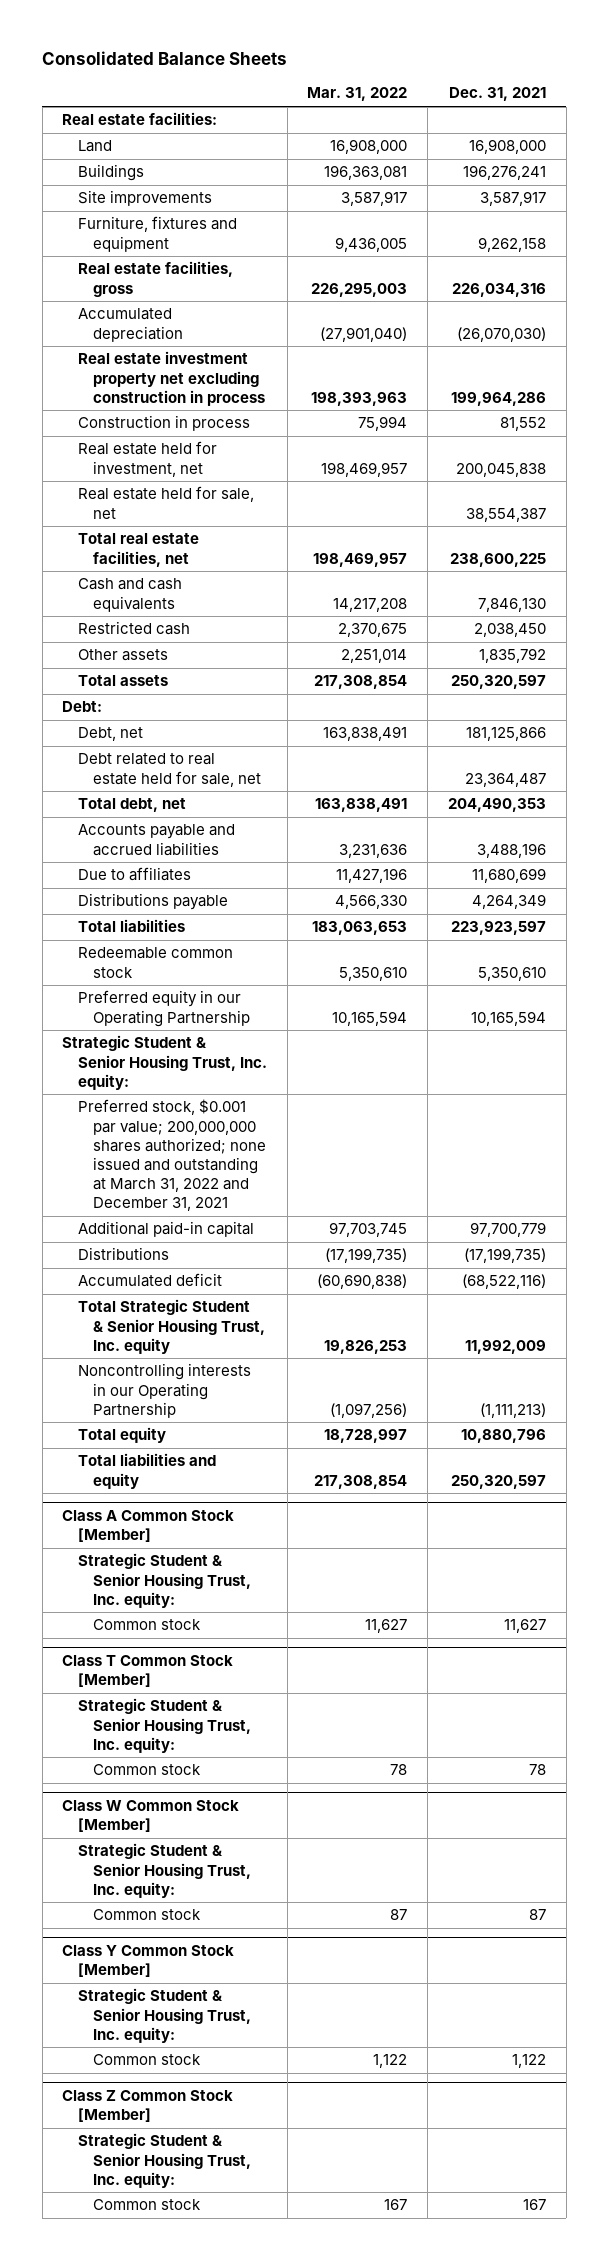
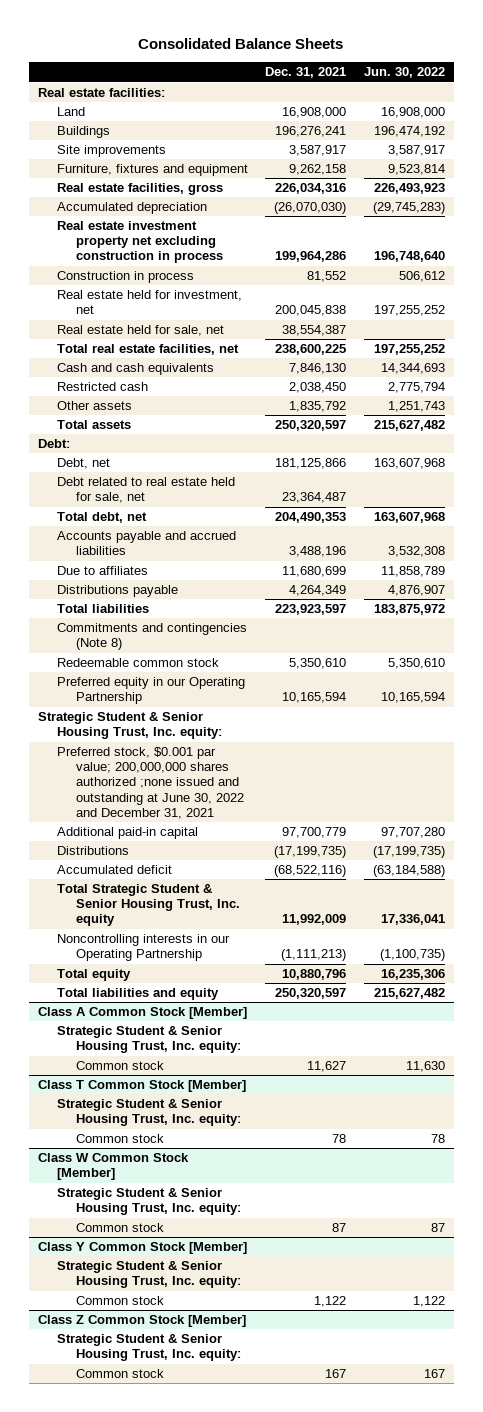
- | Mar. 31, 2022 | Dec. 31, 2021
+ | Dec. 31, 2021 | Jun. 30, 2022
+ Commitments and contingencies (Note 8)
- Preferred stock, $0.001 par value; 200,000,000 shares authorized; none issued and outstanding at March 31, 2022 and December 31, 2021
+ Preferred stock, $0.001 par value; 200,000,000 shares authorized ;none issued and outstanding at June 30, 2022 and December 31, 2021

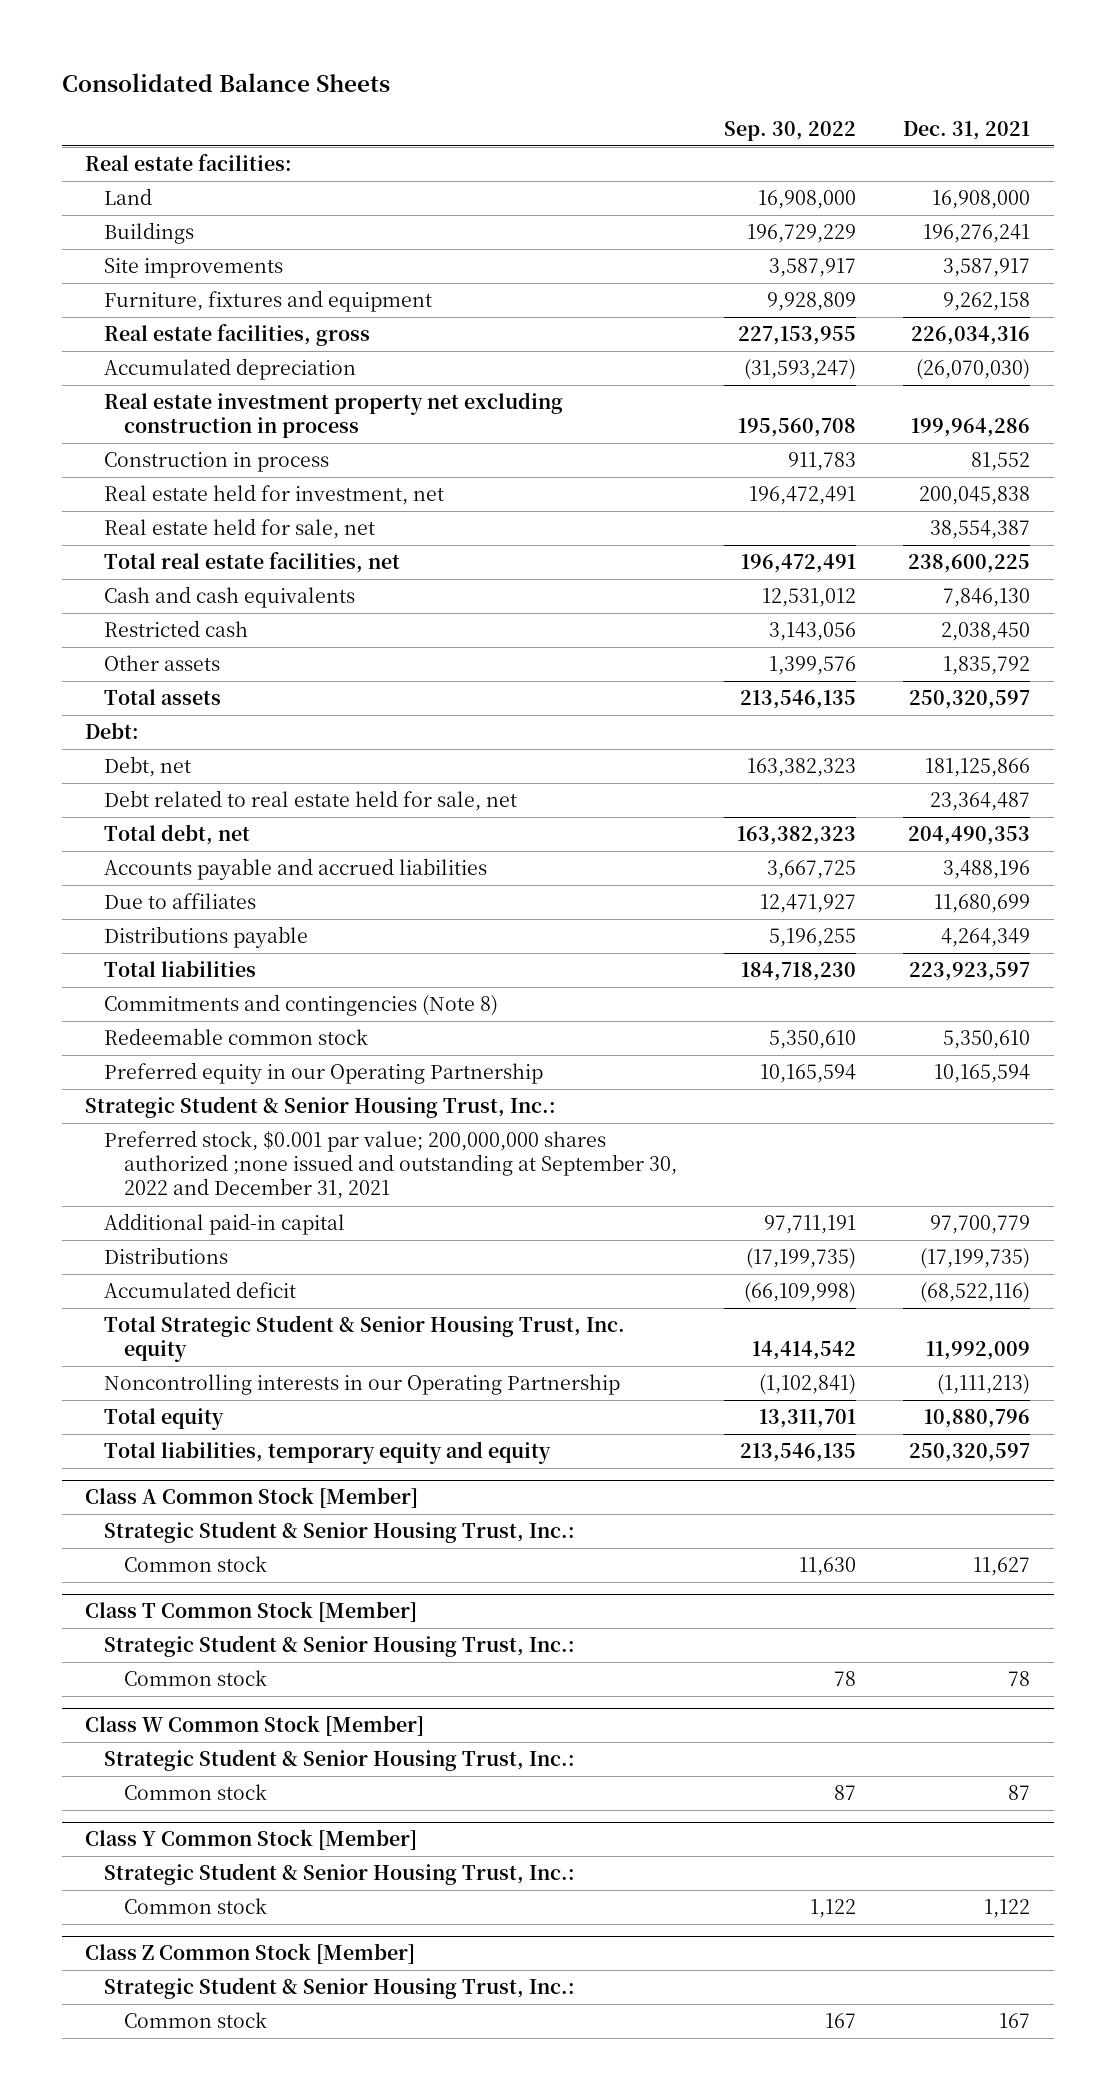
- | Dec. 31, 2021 | Jun. 30, 2022
+ | Sep. 30, 2022 | Dec. 31, 2021
- Strategic Student & Senior Housing Trust, Inc. equity:
- Preferred stock, $0.001 par value; 200,000,000 shares authorized ;none issued and outstanding at June 30, 2022 and December 31, 2021
+ Strategic Student & Senior Housing Trust, Inc.:
+ Preferred stock, $0.001 par value; 200,000,000 shares authorized ;none issued and outstanding at September 30, 2022 and December 31, 2021
- Total liabilities and equity | 250,320,597 | 215,627,482
+ Total liabilities, temporary equity and equity | 213,546,135 | 250,320,597
@ Class A Common Stock [Member]
- Strategic Student & Senior Housing Trust, Inc. equity:
+ Strategic Student & Senior Housing Trust, Inc.:
@ Class T Common Stock [Member]
- Strategic Student & Senior Housing Trust, Inc. equity:
+ Strategic Student & Senior Housing Trust, Inc.:
@ Class W Common Stock [Member]
- Strategic Student & Senior Housing Trust, Inc. equity:
+ Strategic Student & Senior Housing Trust, Inc.:
@ Class Y Common Stock [Member]
- Strategic Student & Senior Housing Trust, Inc. equity:
+ Strategic Student & Senior Housing Trust, Inc.:
@ Class Z Common Stock [Member]
- Strategic Student & Senior Housing Trust, Inc. equity:
+ Strategic Student & Senior Housing Trust, Inc.:

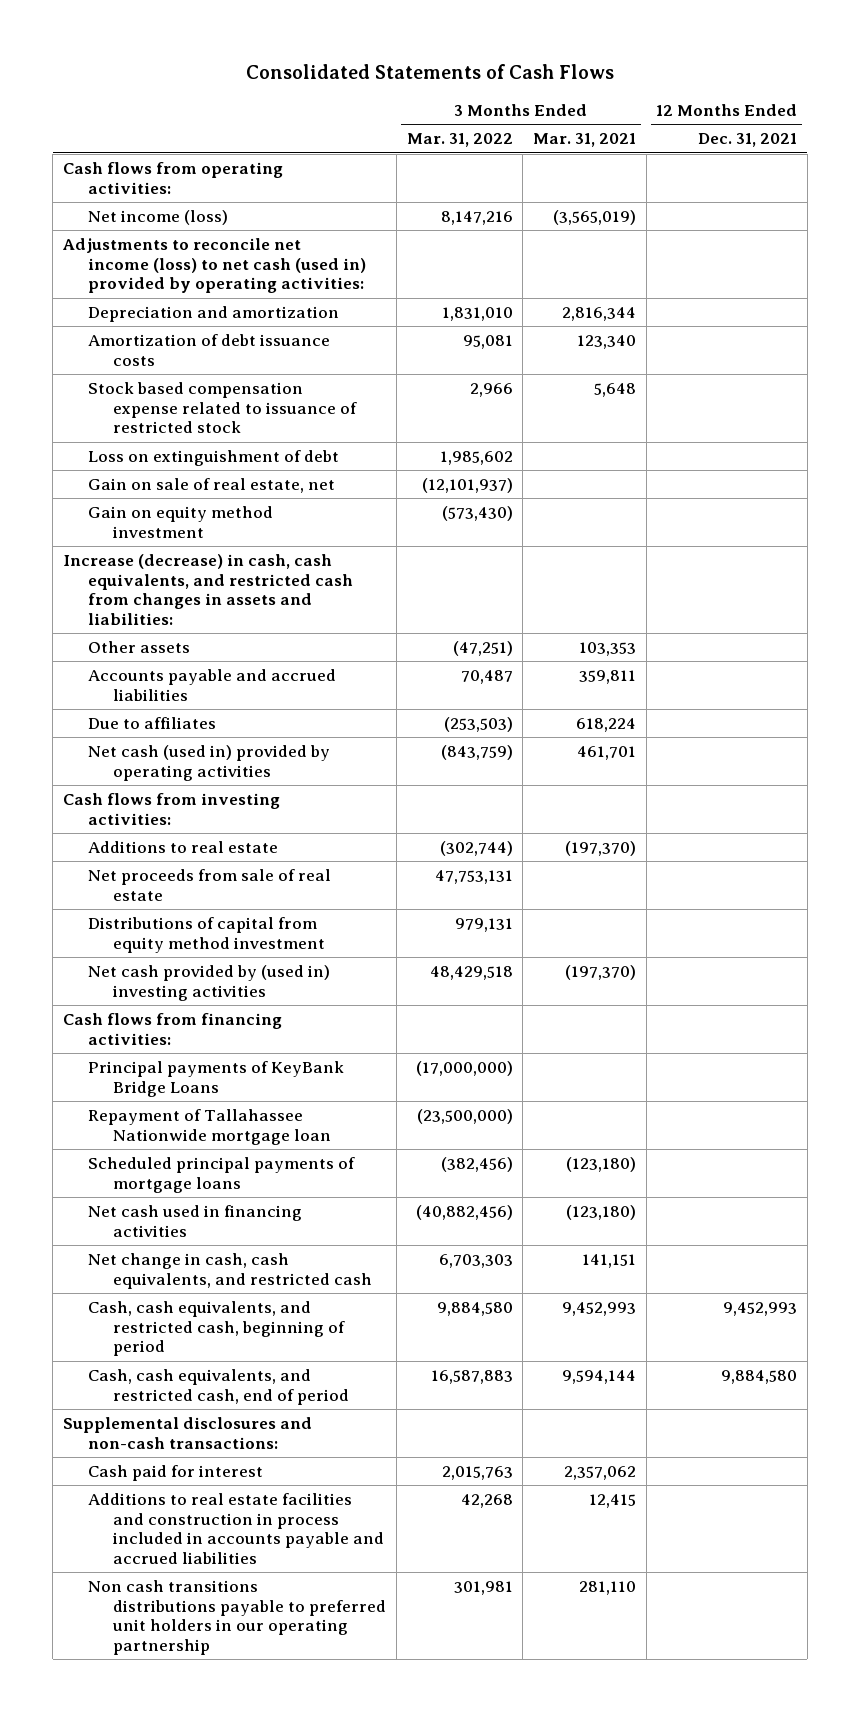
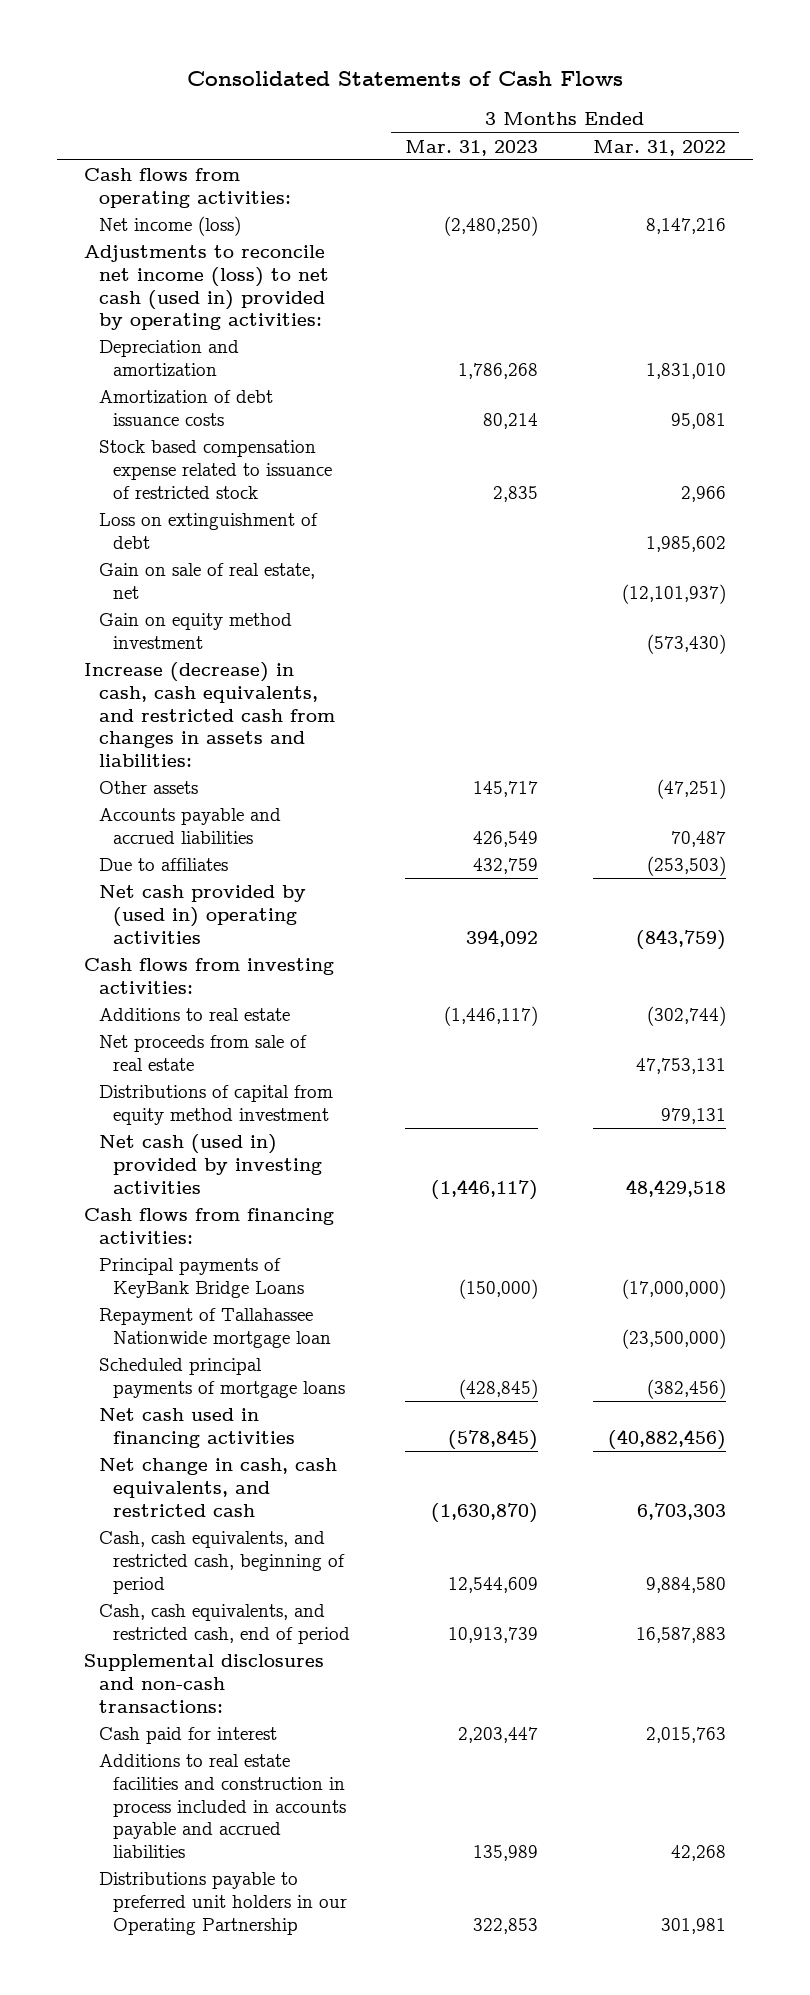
- | 3 Months Ended Mar. 31, 2022 | 3 Months Ended Mar. 31, 2021 | 12 Months Ended Dec. 31, 2021
+ | 3 Months Ended Mar. 31, 2023 | 3 Months Ended Mar. 31, 2022
- Net cash (used in) provided by operating activities | (843,759) | 461,701 |
+ Net cash provided by (used in) operating activities | 394,092 | (843,759)
- Net cash provided by (used in) investing activities | 48,429,518 | (197,370) |
+ Net cash (used in) provided by investing activities | (1,446,117) | 48,429,518
- Non cash transitions distributions payable to preferred unit holders in our operating partnership | 301,981 | 281,110 |
+ Distributions payable to preferred unit holders in our Operating Partnership | 322,853 | 301,981

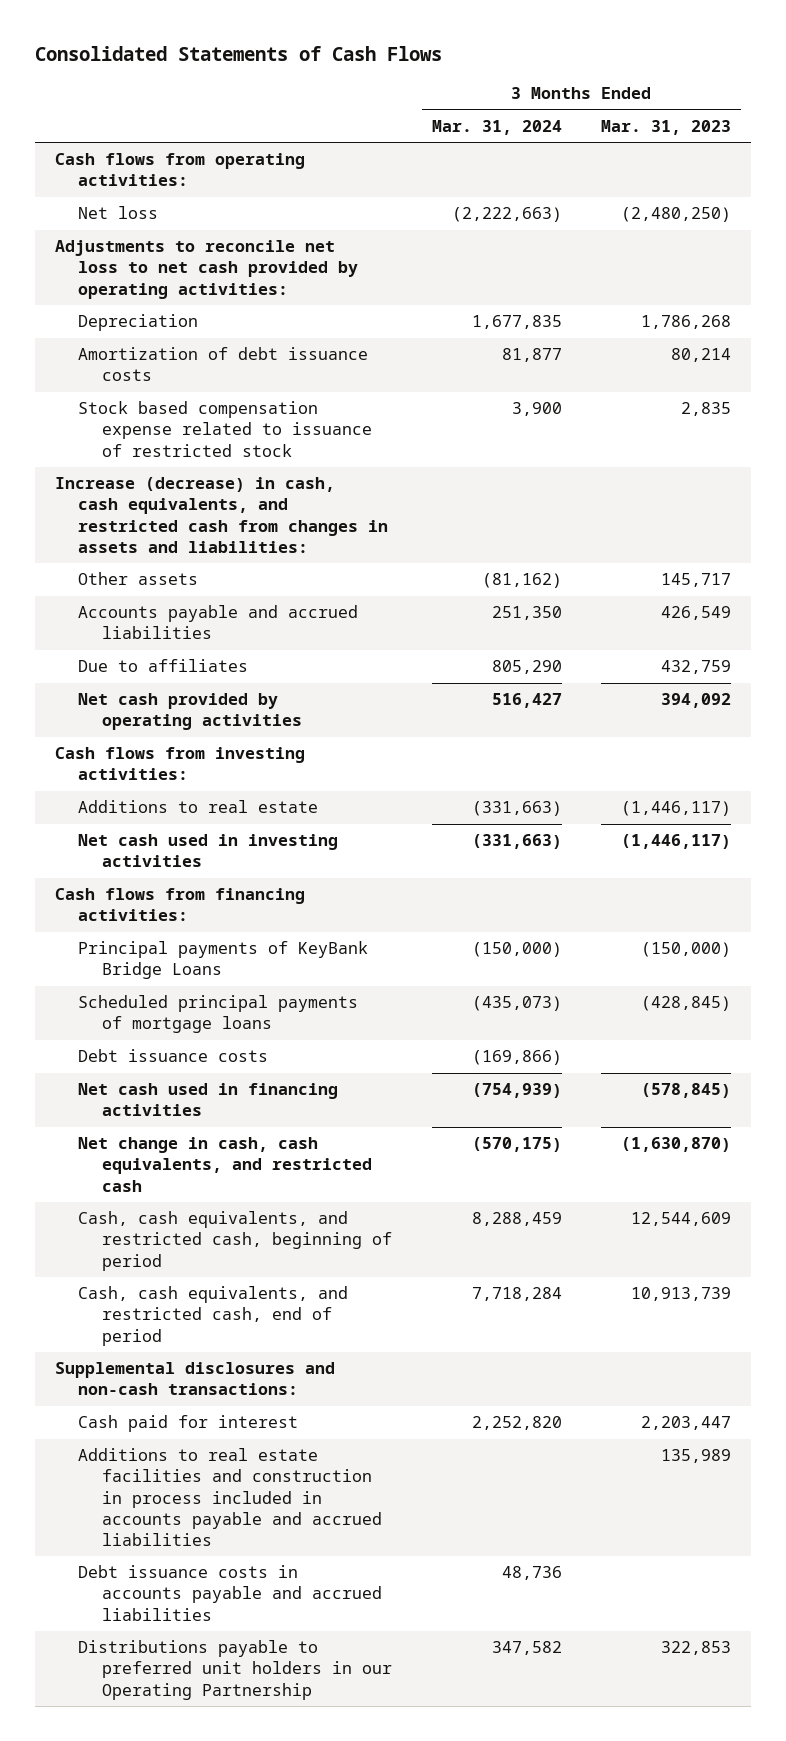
- | 3 Months Ended Mar. 31, 2023 | 3 Months Ended Mar. 31, 2022
+ | 3 Months Ended Mar. 31, 2024 | 3 Months Ended Mar. 31, 2023
- Net income (loss) | (2,480,250) | 8,147,216
- Adjustments to reconcile net income (loss) to net cash (used in) provided by operating activities:
- Depreciation and amortization | 1,786,268 | 1,831,010
+ Net loss | (2,222,663) | (2,480,250)
+ Adjustments to reconcile net loss to net cash provided by operating activities:
+ Depreciation | 1,677,835 | 1,786,268
- Loss on extinguishment of debt | | 1,985,602
- Gain on sale of real estate, net | | (12,101,937)
- Gain on equity method investment | | (573,430)
- Net cash provided by (used in) operating activities | 394,092 | (843,759)
+ Net cash provided by operating activities | 516,427 | 394,092
- Net proceeds from sale of real estate | | 47,753,131
- Distributions of capital from equity method investment | | 979,131
- Net cash (used in) provided by investing activities | (1,446,117) | 48,429,518
+ Net cash used in investing activities | (331,663) | (1,446,117)
- Repayment of Tallahassee Nationwide mortgage loan | | (23,500,000)
+ Debt issuance costs | (169,866) |
+ Debt issuance costs in accounts payable and accrued liabilities | 48,736 |

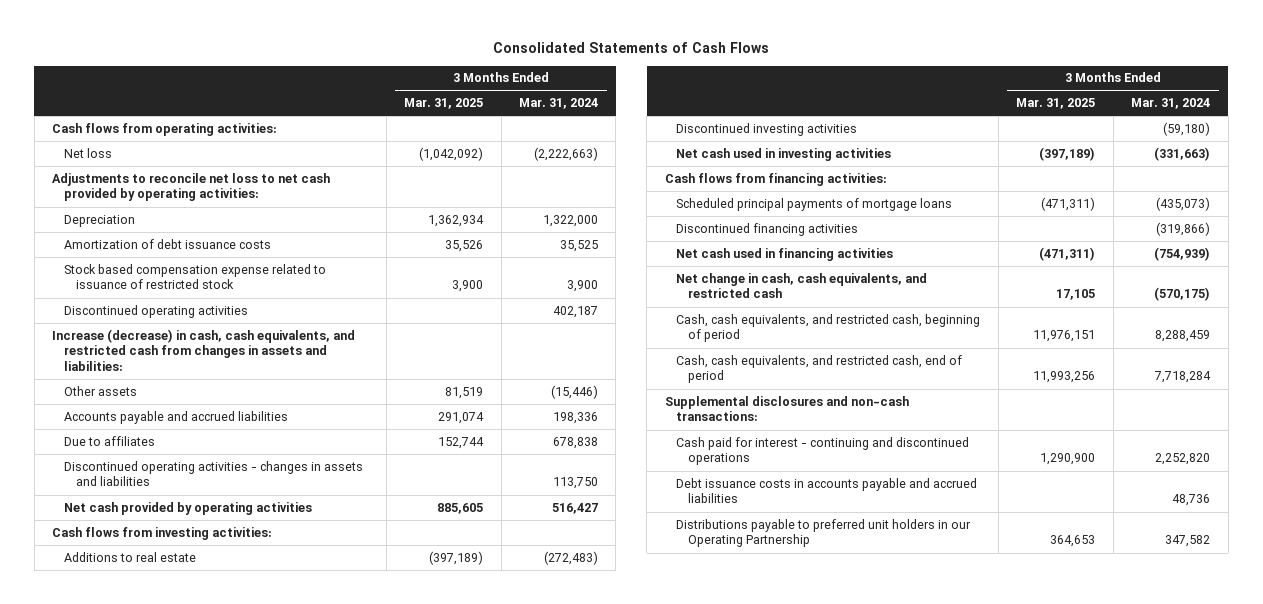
- | 3 Months Ended Mar. 31, 2024 | 3 Months Ended Mar. 31, 2023
+ | 3 Months Ended Mar. 31, 2025 | 3 Months Ended Mar. 31, 2024
- Depreciation | 1,677,835 | 1,786,268
- Amortization of debt issuance costs | 81,877 | 80,214
+ Depreciation | 1,362,934 | 1,322,000
+ Amortization of debt issuance costs | 35,526 | 35,525
+ Discontinued operating activities | | 402,187
- Other assets | (81,162) | 145,717
- Accounts payable and accrued liabilities | 251,350 | 426,549
- Due to affiliates | 805,290 | 432,759
+ Other assets | 81,519 | (15,446)
+ Accounts payable and accrued liabilities | 291,074 | 198,336
+ Due to affiliates | 152,744 | 678,838
+ Discontinued operating activities - changes in assets and liabilities | | 113,750
- Additions to real estate | (331,663) | (1,446,117)
+ Additions to real estate | (397,189) | (272,483)
+ Discontinued investing activities | | (59,180)
- Principal payments of KeyBank Bridge Loans | (150,000) | (150,000)
- Debt issuance costs | (169,866) |
+ Discontinued financing activities | | (319,866)
- Cash paid for interest | 2,252,820 | 2,203,447
- Additions to real estate facilities and construction in process included in accounts payable and accrued liabilities | | 135,989
+ Cash paid for interest - continuing and discontinued operations | 1,290,900 | 2,252,820

